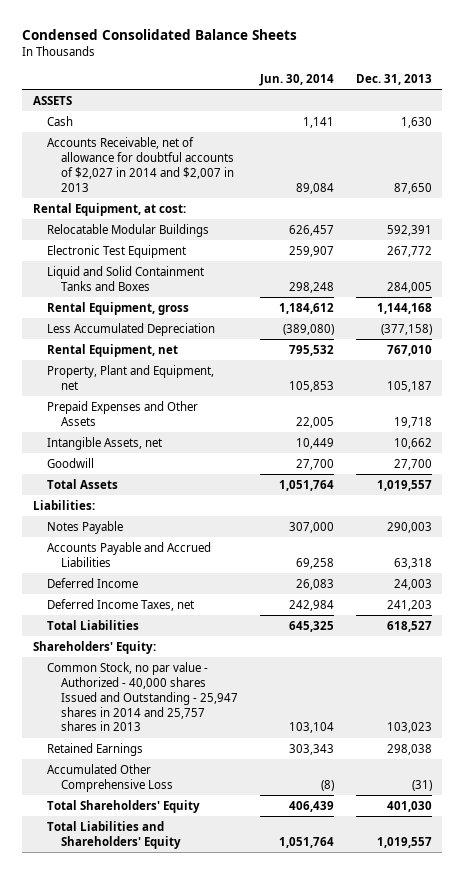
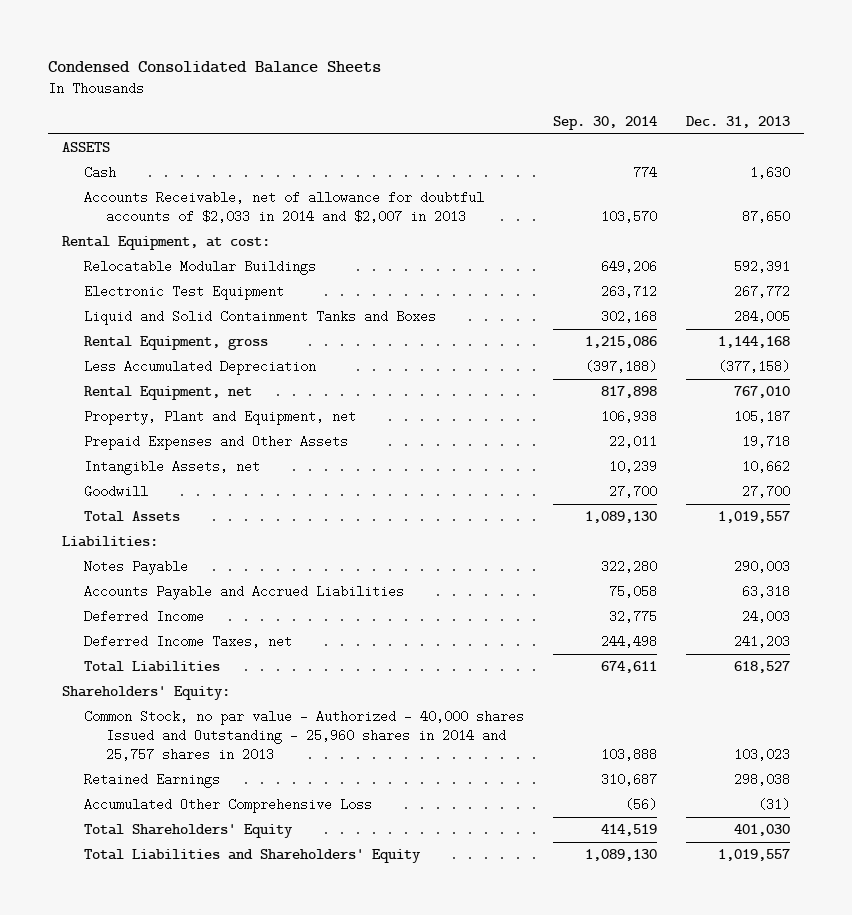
- | Jun. 30, 2014 | Dec. 31, 2013
+ | Sep. 30, 2014 | Dec. 31, 2013
- Accounts Receivable, net of allowance for doubtful accounts of $2,027 in 2014 and $2,007 in 2013 | 89,084 | 87,650
+ Accounts Receivable, net of allowance for doubtful accounts of $2,033 in 2014 and $2,007 in 2013 | 103,570 | 87,650
- Common Stock, no par value - Authorized - 40,000 shares Issued and Outstanding - 25,947 shares in 2014 and 25,757 shares in 2013 | 103,104 | 103,023
+ Common Stock, no par value - Authorized - 40,000 shares Issued and Outstanding - 25,960 shares in 2014 and 25,757 shares in 2013 | 103,888 | 103,023

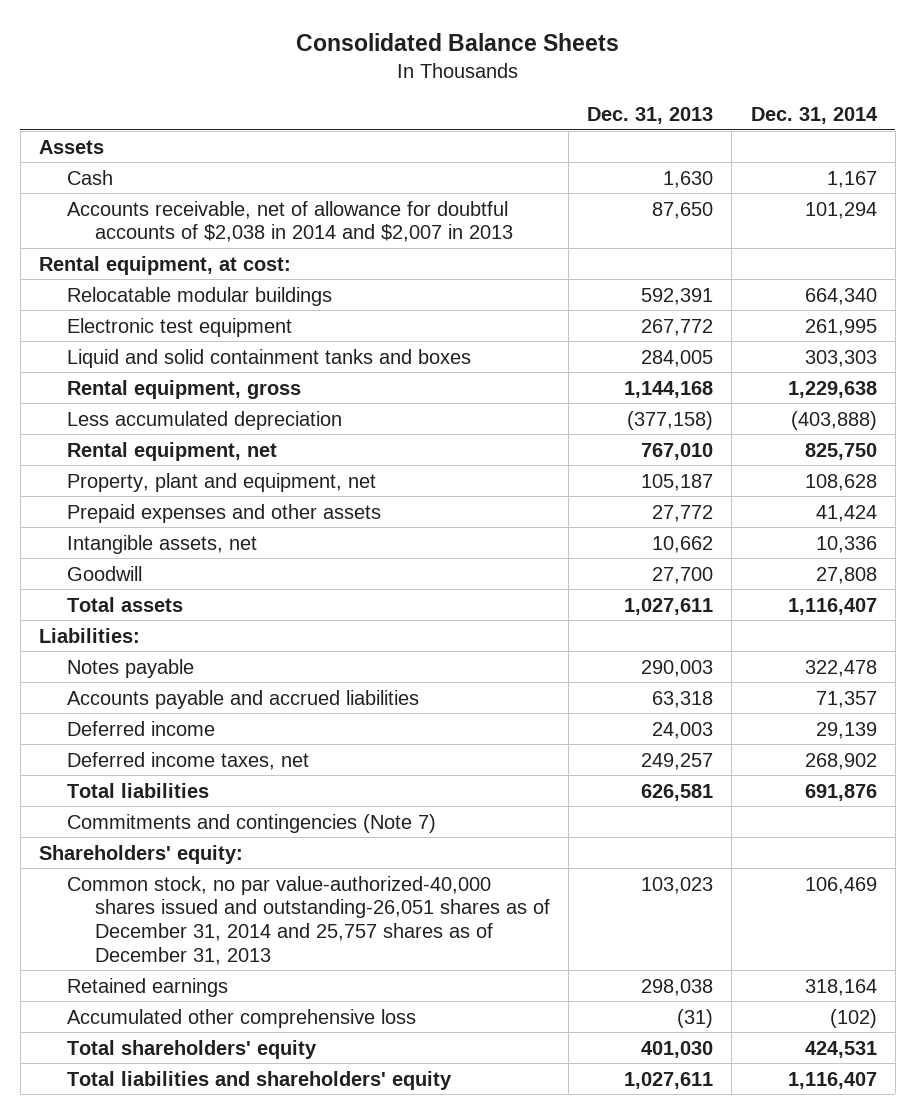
- Condensed Consolidated Balance Sheets
+ Consolidated Balance Sheets
- | Sep. 30, 2014 | Dec. 31, 2013
+ | Dec. 31, 2013 | Dec. 31, 2014
- ASSETS
+ Assets
- Accounts Receivable, net of allowance for doubtful accounts of $2,033 in 2014 and $2,007 in 2013 | 103,570 | 87,650
- Rental Equipment, at cost:
- Relocatable Modular Buildings | 649,206 | 592,391
- Electronic Test Equipment | 263,712 | 267,772
- Liquid and Solid Containment Tanks and Boxes | 302,168 | 284,005
- Rental Equipment, gross | 1,215,086 | 1,144,168
- Less Accumulated Depreciation | (397,188) | (377,158)
- Rental Equipment, net | 817,898 | 767,010
- Property, Plant and Equipment, net | 106,938 | 105,187
- Prepaid Expenses and Other Assets | 22,011 | 19,718
- Intangible Assets, net | 10,239 | 10,662
+ Accounts receivable, net of allowance for doubtful accounts of $2,038 in 2014 and $2,007 in 2013 | 87,650 | 101,294
+ Rental equipment, at cost:
+ Relocatable modular buildings | 592,391 | 664,340
+ Electronic test equipment | 267,772 | 261,995
+ Liquid and solid containment tanks and boxes | 284,005 | 303,303
+ Rental equipment, gross | 1,144,168 | 1,229,638
+ Less accumulated depreciation | (377,158) | (403,888)
+ Rental equipment, net | 767,010 | 825,750
+ Property, plant and equipment, net | 105,187 | 108,628
+ Prepaid expenses and other assets | 27,772 | 41,424
+ Intangible assets, net | 10,662 | 10,336
- Total Assets | 1,089,130 | 1,019,557
+ Total assets | 1,027,611 | 1,116,407
- Notes Payable | 322,280 | 290,003
- Accounts Payable and Accrued Liabilities | 75,058 | 63,318
- Deferred Income | 32,775 | 24,003
- Deferred Income Taxes, net | 244,498 | 241,203
- Total Liabilities | 674,611 | 618,527
- Shareholders' Equity:
- Common Stock, no par value - Authorized - 40,000 shares Issued and Outstanding - 25,960 shares in 2014 and 25,757 shares in 2013 | 103,888 | 103,023
- Retained Earnings | 310,687 | 298,038
- Accumulated Other Comprehensive Loss | (56) | (31)
- Total Shareholders' Equity | 414,519 | 401,030
- Total Liabilities and Shareholders' Equity | 1,089,130 | 1,019,557
+ Notes payable | 290,003 | 322,478
+ Accounts payable and accrued liabilities | 63,318 | 71,357
+ Deferred income | 24,003 | 29,139
+ Deferred income taxes, net | 249,257 | 268,902
+ Total liabilities | 626,581 | 691,876
+ Commitments and contingencies (Note 7)
+ Shareholders' equity:
+ Common stock, no par value-authorized-40,000 shares issued and outstanding-26,051 shares as of December 31, 2014 and 25,757 shares as of December 31, 2013 | 103,023 | 106,469
+ Retained earnings | 298,038 | 318,164
+ Accumulated other comprehensive loss | (31) | (102)
+ Total shareholders' equity | 401,030 | 424,531
+ Total liabilities and shareholders' equity | 1,027,611 | 1,116,407

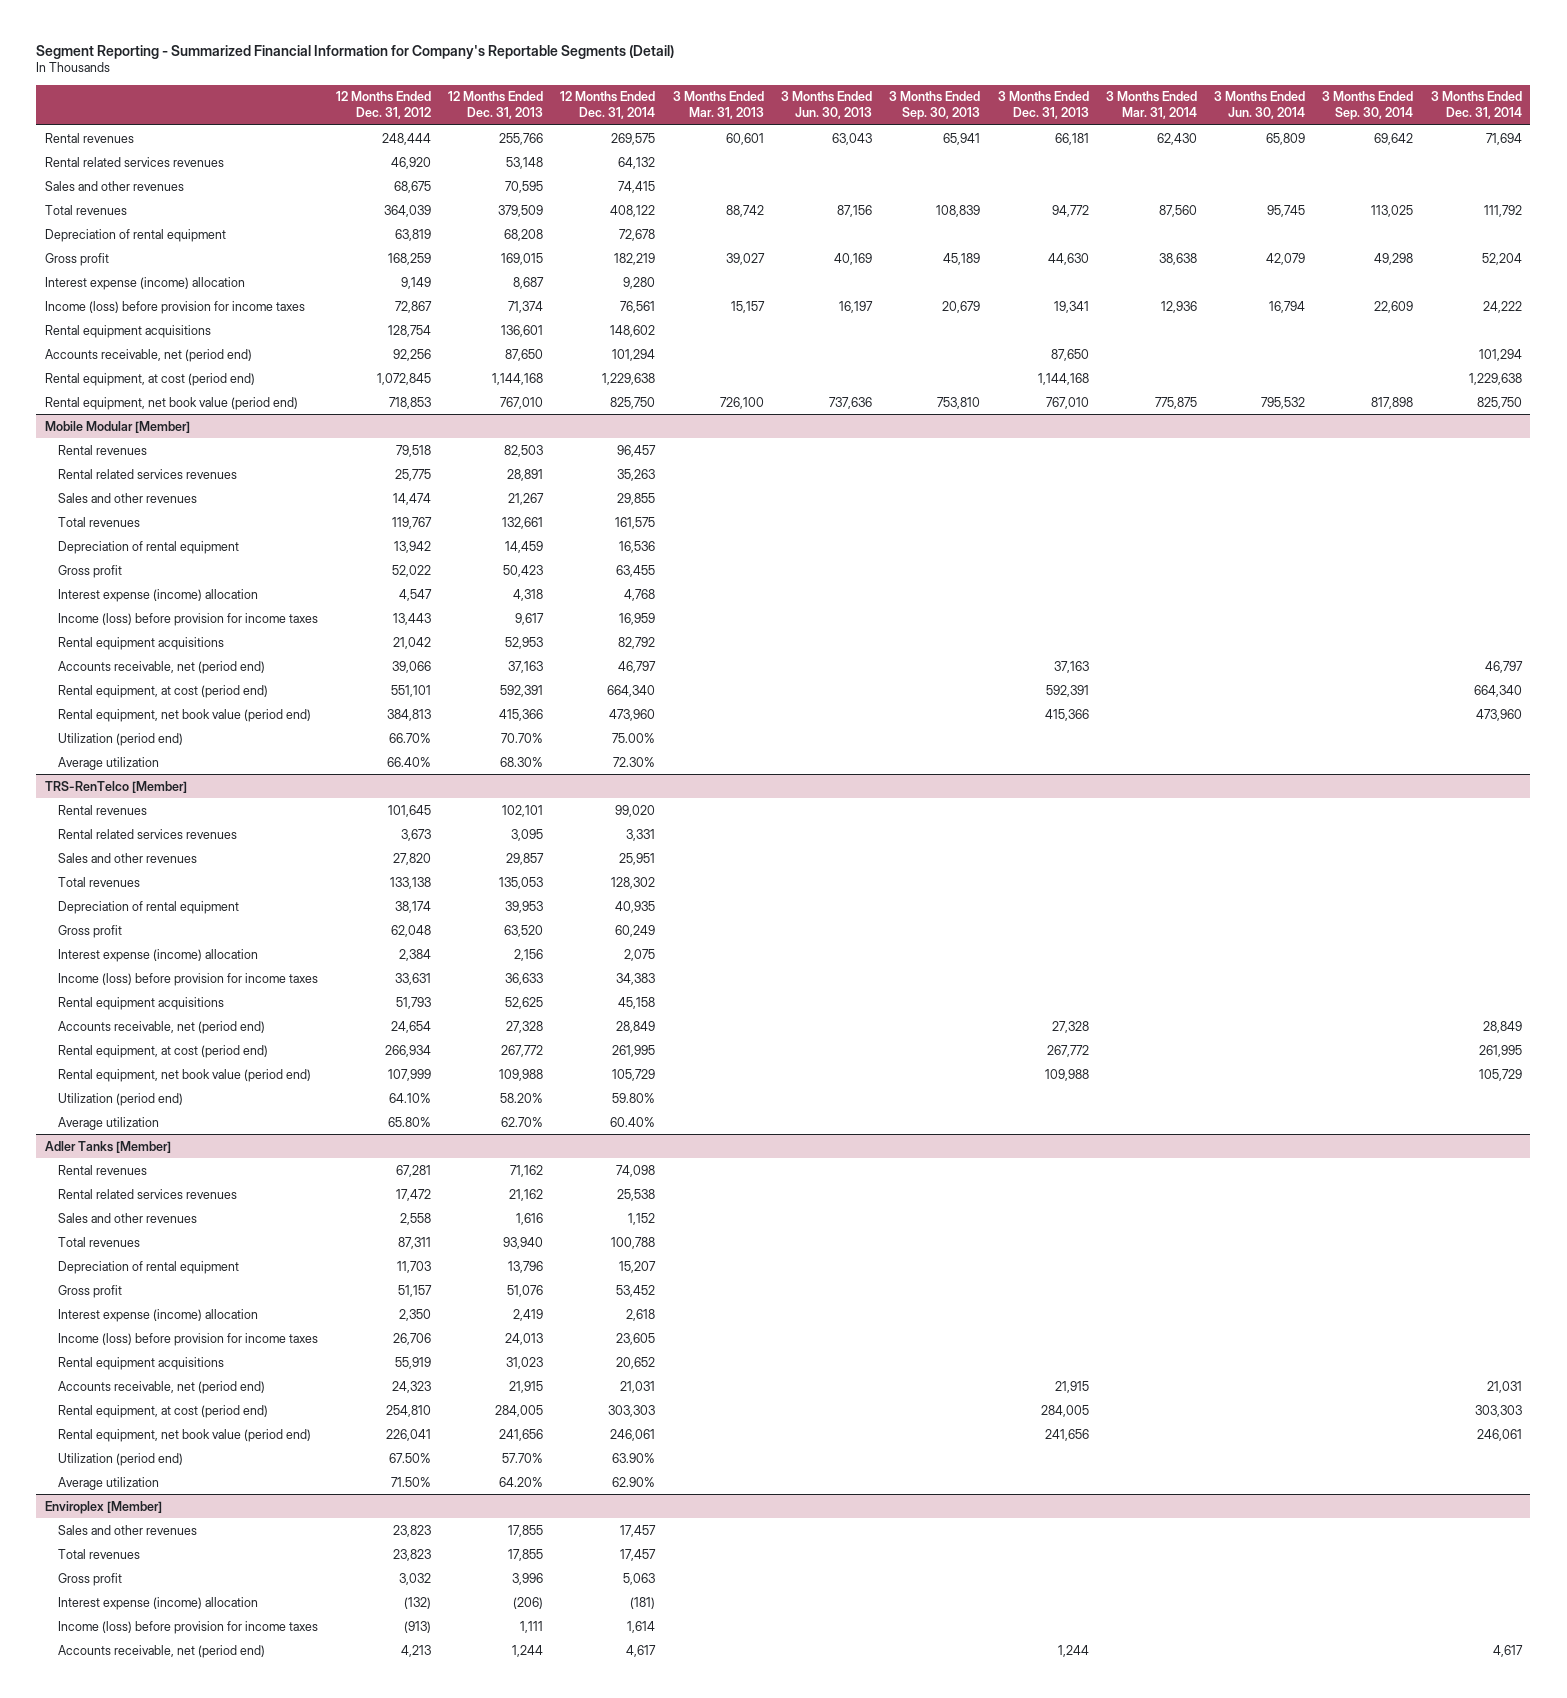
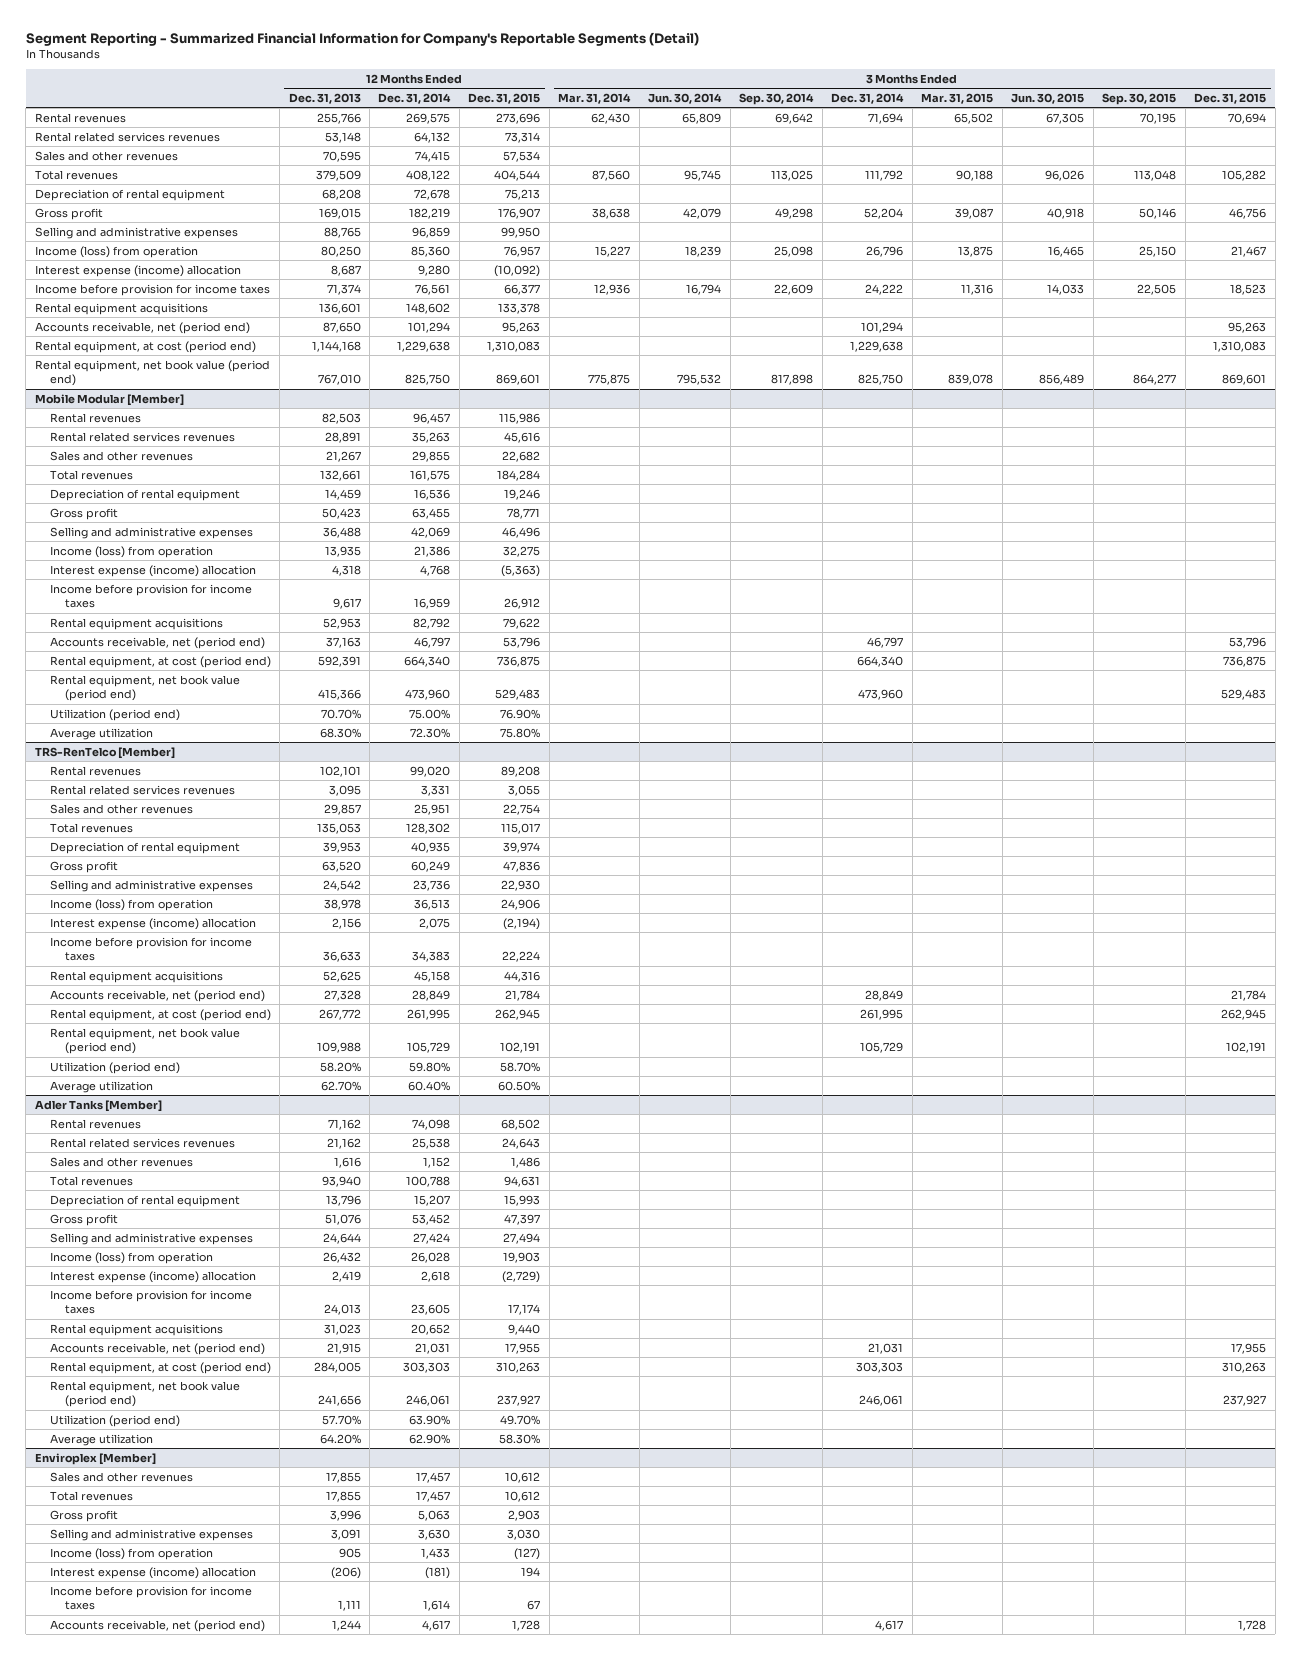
- | 12 Months Ended Dec. 31, 2012 | 12 Months Ended Dec. 31, 2013 | 12 Months Ended Dec. 31, 2014 | 3 Months Ended Mar. 31, 2013 | 3 Months Ended Jun. 30, 2013 | 3 Months Ended Sep. 30, 2013 | 3 Months Ended Dec. 31, 2013 | 3 Months Ended Mar. 31, 2014 | 3 Months Ended Jun. 30, 2014 | 3 Months Ended Sep. 30, 2014 | 3 Months Ended Dec. 31, 2014
+ | 12 Months Ended Dec. 31, 2013 | 12 Months Ended Dec. 31, 2014 | 12 Months Ended Dec. 31, 2015 | 3 Months Ended Mar. 31, 2014 | 3 Months Ended Jun. 30, 2014 | 3 Months Ended Sep. 30, 2014 | 3 Months Ended Dec. 31, 2014 | 3 Months Ended Mar. 31, 2015 | 3 Months Ended Jun. 30, 2015 | 3 Months Ended Sep. 30, 2015 | 3 Months Ended Dec. 31, 2015
+ Selling and administrative expenses | 88,765 | 96,859 | 99,950 | | | | | | | |
+ Income (loss) from operation | 80,250 | 85,360 | 76,957 | 15,227 | 18,239 | 25,098 | 26,796 | 13,875 | 16,465 | 25,150 | 21,467
- Income (loss) before provision for income taxes | 72,867 | 71,374 | 76,561 | 15,157 | 16,197 | 20,679 | 19,341 | 12,936 | 16,794 | 22,609 | 24,222
+ Income before provision for income taxes | 71,374 | 76,561 | 66,377 | 12,936 | 16,794 | 22,609 | 24,222 | 11,316 | 14,033 | 22,505 | 18,523
@ Mobile Modular [Member]
+ Selling and administrative expenses | 36,488 | 42,069 | 46,496 | | | | | | | |
+ Income (loss) from operation | 13,935 | 21,386 | 32,275 | | | | | | | |
- Income (loss) before provision for income taxes | 13,443 | 9,617 | 16,959 | | | | | | | |
+ Income before provision for income taxes | 9,617 | 16,959 | 26,912 | | | | | | | |
@ TRS-RenTelco [Member]
+ Selling and administrative expenses | 24,542 | 23,736 | 22,930 | | | | | | | |
+ Income (loss) from operation | 38,978 | 36,513 | 24,906 | | | | | | | |
- Income (loss) before provision for income taxes | 33,631 | 36,633 | 34,383 | | | | | | | |
+ Income before provision for income taxes | 36,633 | 34,383 | 22,224 | | | | | | | |
@ Adler Tanks [Member]
+ Selling and administrative expenses | 24,644 | 27,424 | 27,494 | | | | | | | |
+ Income (loss) from operation | 26,432 | 26,028 | 19,903 | | | | | | | |
- Income (loss) before provision for income taxes | 26,706 | 24,013 | 23,605 | | | | | | | |
+ Income before provision for income taxes | 24,013 | 23,605 | 17,174 | | | | | | | |
@ Enviroplex [Member]
+ Selling and administrative expenses | 3,091 | 3,630 | 3,030 | | | | | | | |
+ Income (loss) from operation | 905 | 1,433 | (127) | | | | | | | |
- Income (loss) before provision for income taxes | (913) | 1,111 | 1,614 | | | | | | | |
+ Income before provision for income taxes | 1,111 | 1,614 | 67 | | | | | | | |

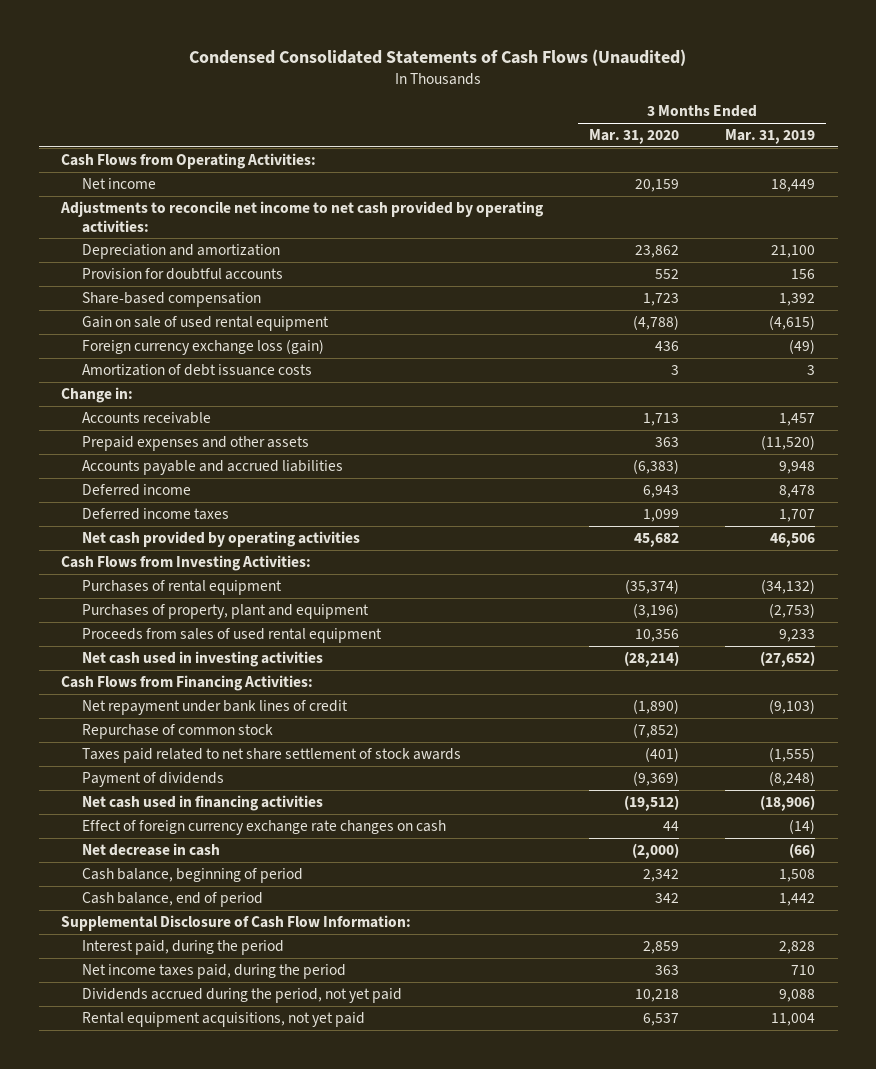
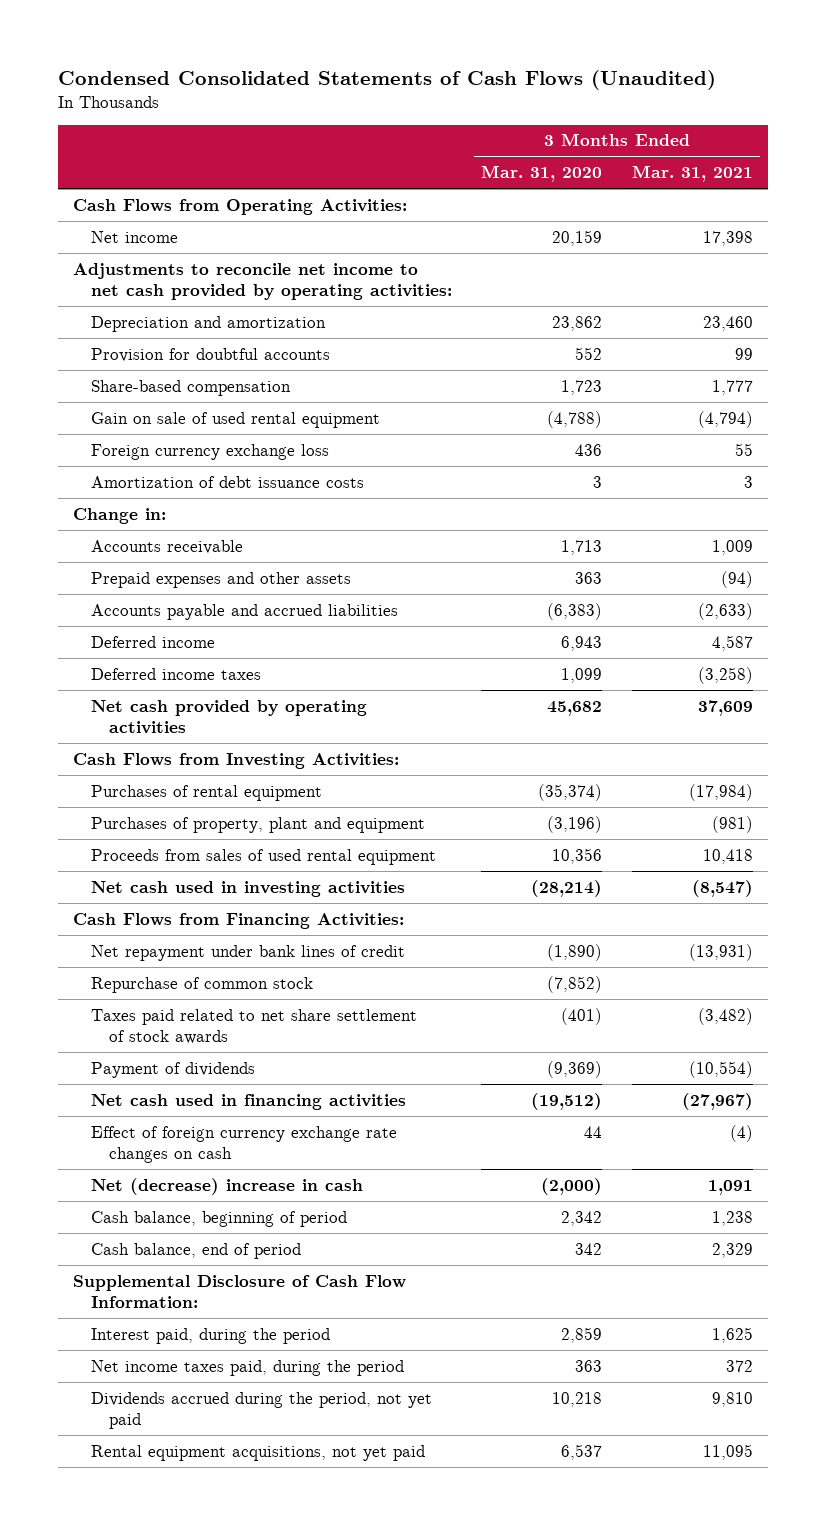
- | 3 Months Ended Mar. 31, 2020 | 3 Months Ended Mar. 31, 2019
+ | 3 Months Ended Mar. 31, 2020 | 3 Months Ended Mar. 31, 2021
- Foreign currency exchange loss (gain) | 436 | (49)
+ Foreign currency exchange loss | 436 | 55
- Net decrease in cash | (2,000) | (66)
+ Net (decrease) increase in cash | (2,000) | 1,091

